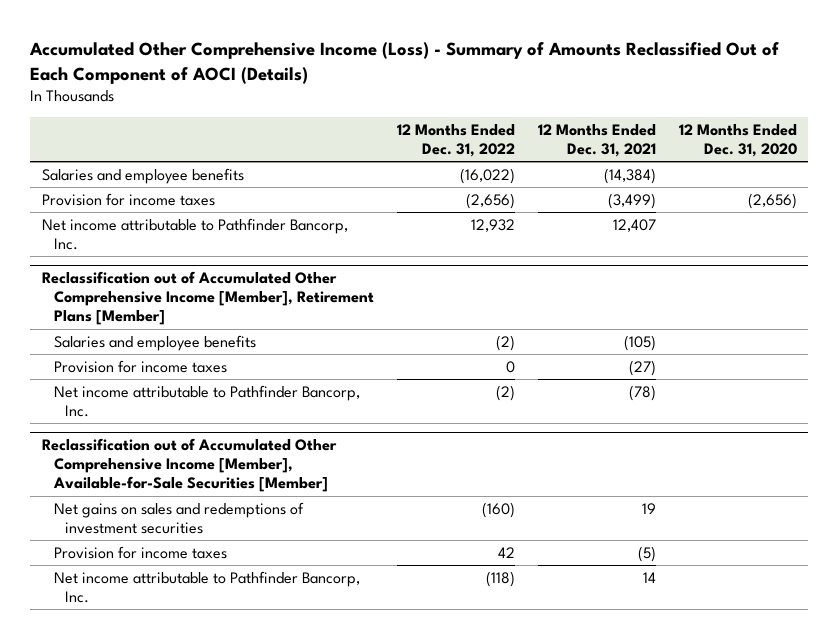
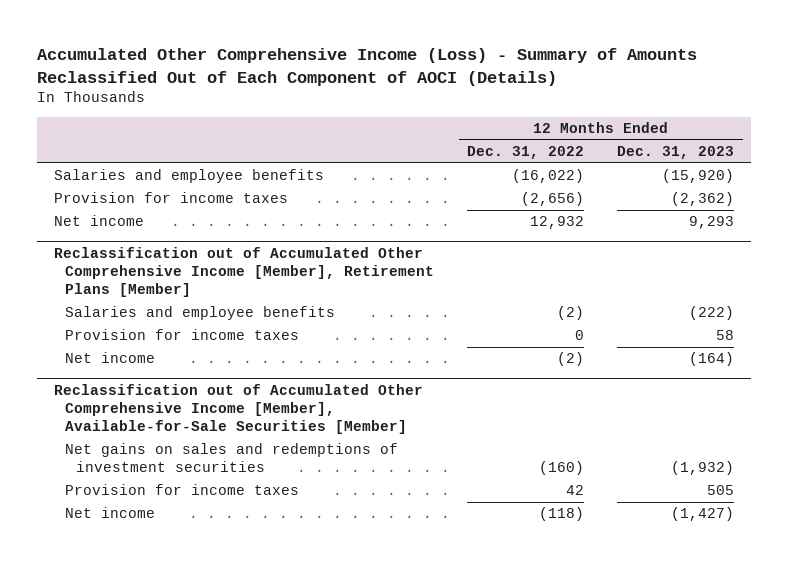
- | 12 Months Ended Dec. 31, 2022 | 12 Months Ended Dec. 31, 2021 | 12 Months Ended Dec. 31, 2020
+ | 12 Months Ended Dec. 31, 2022 | 12 Months Ended Dec. 31, 2023
- Net income attributable to Pathfinder Bancorp, Inc. | 12,932 | 12,407 |
+ Net income | 12,932 | 9,293
@ Reclassification out of Accumulated Other Comprehensive Income [Member], Retirement Plans [Member]
- Net income attributable to Pathfinder Bancorp, Inc. | (2) | (78) |
+ Net income | (2) | (164)
@ Reclassification out of Accumulated Other Comprehensive Income [Member], Available-for-Sale Securities [Member]
- Net income attributable to Pathfinder Bancorp, Inc. | (118) | 14 |
+ Net income | (118) | (1,427)

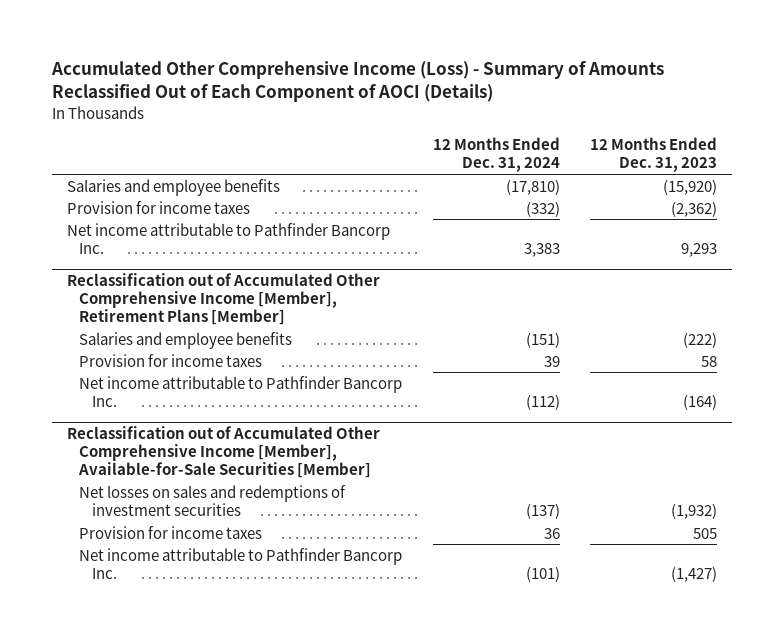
- | 12 Months Ended Dec. 31, 2022 | 12 Months Ended Dec. 31, 2023
+ | 12 Months Ended Dec. 31, 2024 | 12 Months Ended Dec. 31, 2023
- Net income | 12,932 | 9,293
+ Net income attributable to Pathfinder Bancorp Inc. | 3,383 | 9,293
@ Reclassification out of Accumulated Other Comprehensive Income [Member], Retirement Plans [Member]
- Net income | (2) | (164)
+ Net income attributable to Pathfinder Bancorp Inc. | (112) | (164)
@ Reclassification out of Accumulated Other Comprehensive Income [Member], Available-for-Sale Securities [Member]
- Net gains on sales and redemptions of investment securities | (160) | (1,932)
+ Net losses on sales and redemptions of investment securities | (137) | (1,932)
- Net income | (118) | (1,427)
+ Net income attributable to Pathfinder Bancorp Inc. | (101) | (1,427)

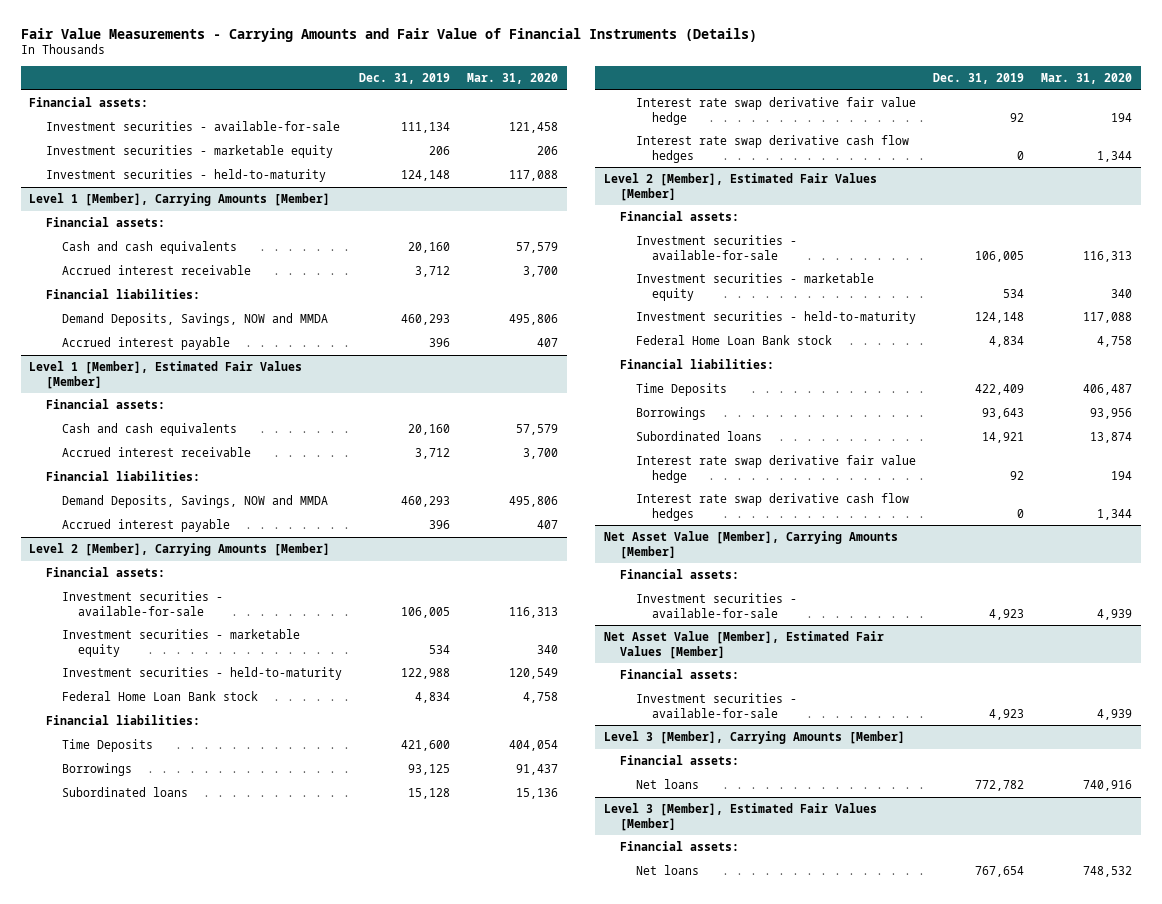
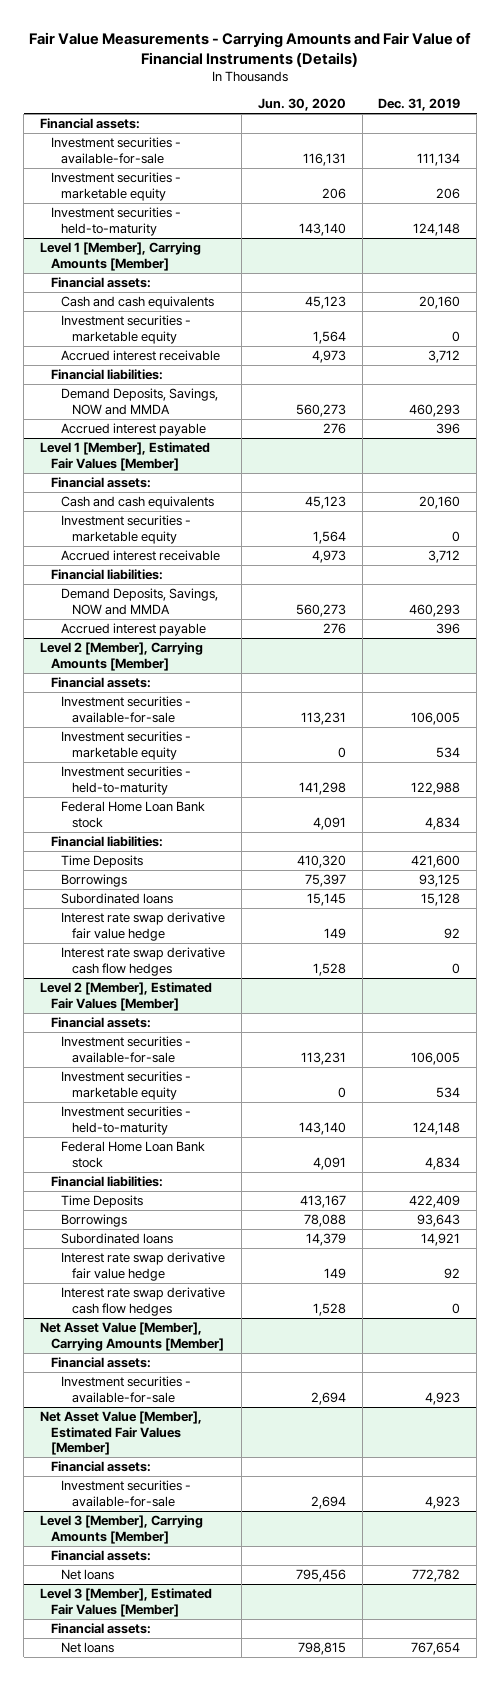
- | Dec. 31, 2019 | Mar. 31, 2020
+ | Jun. 30, 2020 | Dec. 31, 2019
@ Level 1 [Member], Carrying Amounts [Member]
+ Investment securities - marketable equity | 1,564 | 0
@ Level 1 [Member], Estimated Fair Values [Member]
+ Investment securities - marketable equity | 1,564 | 0

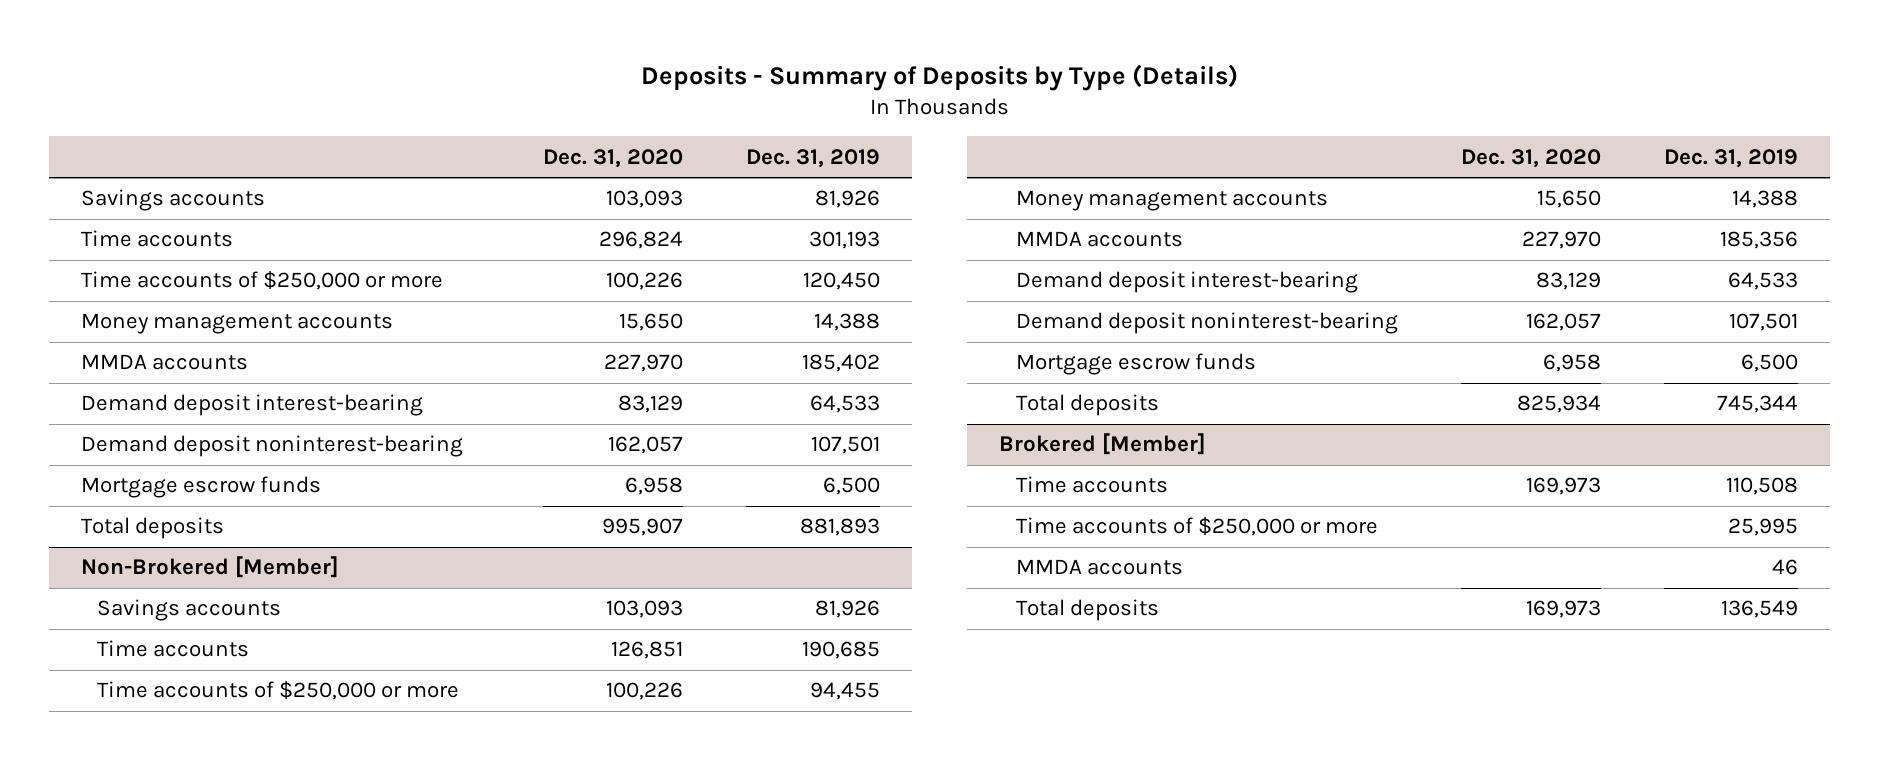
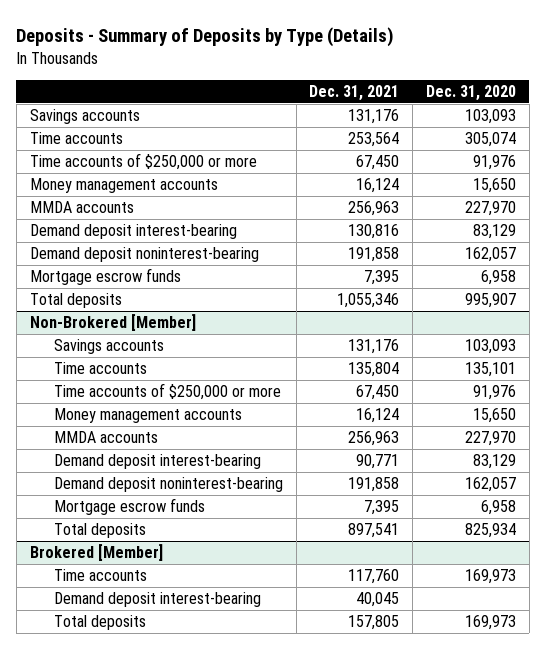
- | Dec. 31, 2020 | Dec. 31, 2019
+ | Dec. 31, 2021 | Dec. 31, 2020
- Time accounts | 296,824 | 301,193
- Time accounts of $250,000 or more | 100,226 | 120,450
+ Time accounts | 253,564 | 305,074
+ Time accounts of $250,000 or more | 67,450 | 91,976
@ Non-Brokered [Member]
- Time accounts | 126,851 | 190,685
- Time accounts of $250,000 or more | 100,226 | 94,455
+ Time accounts | 135,804 | 135,101
+ Time accounts of $250,000 or more | 67,450 | 91,976
@ Brokered [Member]
- Time accounts of $250,000 or more | | 25,995
- MMDA accounts | | 46
+ Demand deposit interest-bearing | 40,045 |

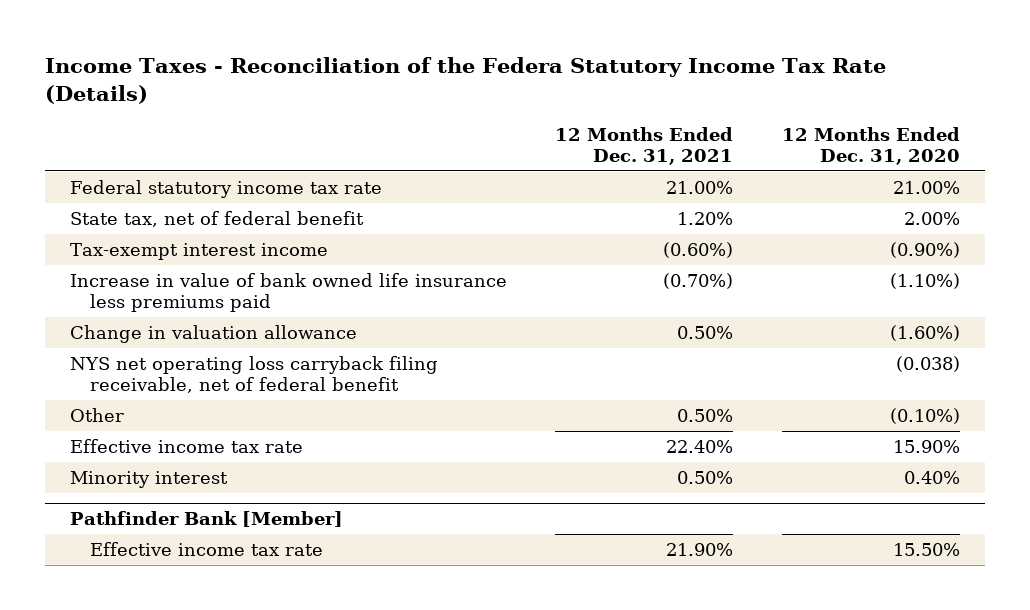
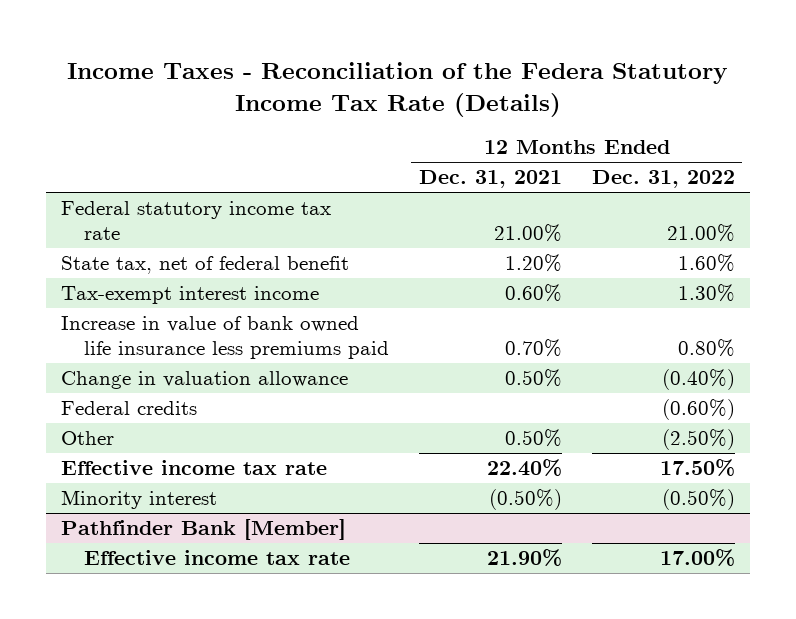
- | 12 Months Ended Dec. 31, 2021 | 12 Months Ended Dec. 31, 2020
+ | 12 Months Ended Dec. 31, 2021 | 12 Months Ended Dec. 31, 2022
- Tax-exempt interest income | (0.60%) | (0.90%)
- Increase in value of bank owned life insurance less premiums paid | (0.70%) | (1.10%)
+ Tax-exempt interest income | 0.60% | 1.30%
+ Increase in value of bank owned life insurance less premiums paid | 0.70% | 0.80%
- NYS net operating loss carryback filing receivable, net of federal benefit | | (0.038)
+ Federal credits | | (0.60%)
- Minority interest | 0.50% | 0.40%
+ Minority interest | (0.50%) | (0.50%)

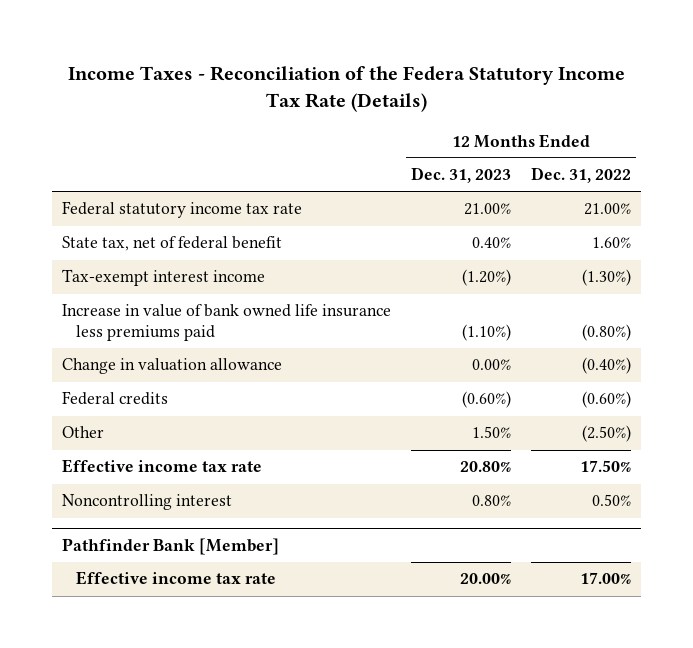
- | 12 Months Ended Dec. 31, 2021 | 12 Months Ended Dec. 31, 2022
+ | 12 Months Ended Dec. 31, 2023 | 12 Months Ended Dec. 31, 2022
- Tax-exempt interest income | 0.60% | 1.30%
- Increase in value of bank owned life insurance less premiums paid | 0.70% | 0.80%
+ Tax-exempt interest income | (1.20%) | (1.30%)
+ Increase in value of bank owned life insurance less premiums paid | (1.10%) | (0.80%)
- Minority interest | (0.50%) | (0.50%)
+ Noncontrolling interest | 0.80% | 0.50%

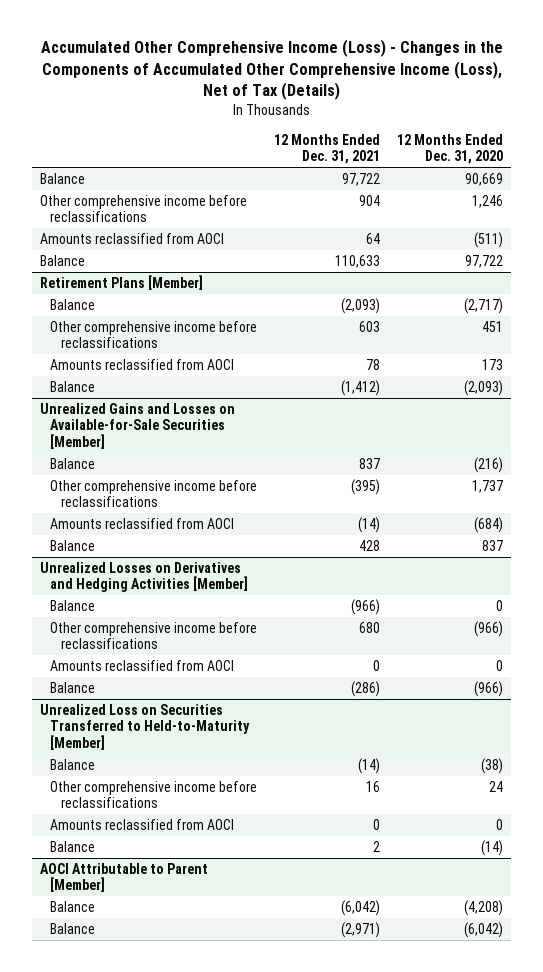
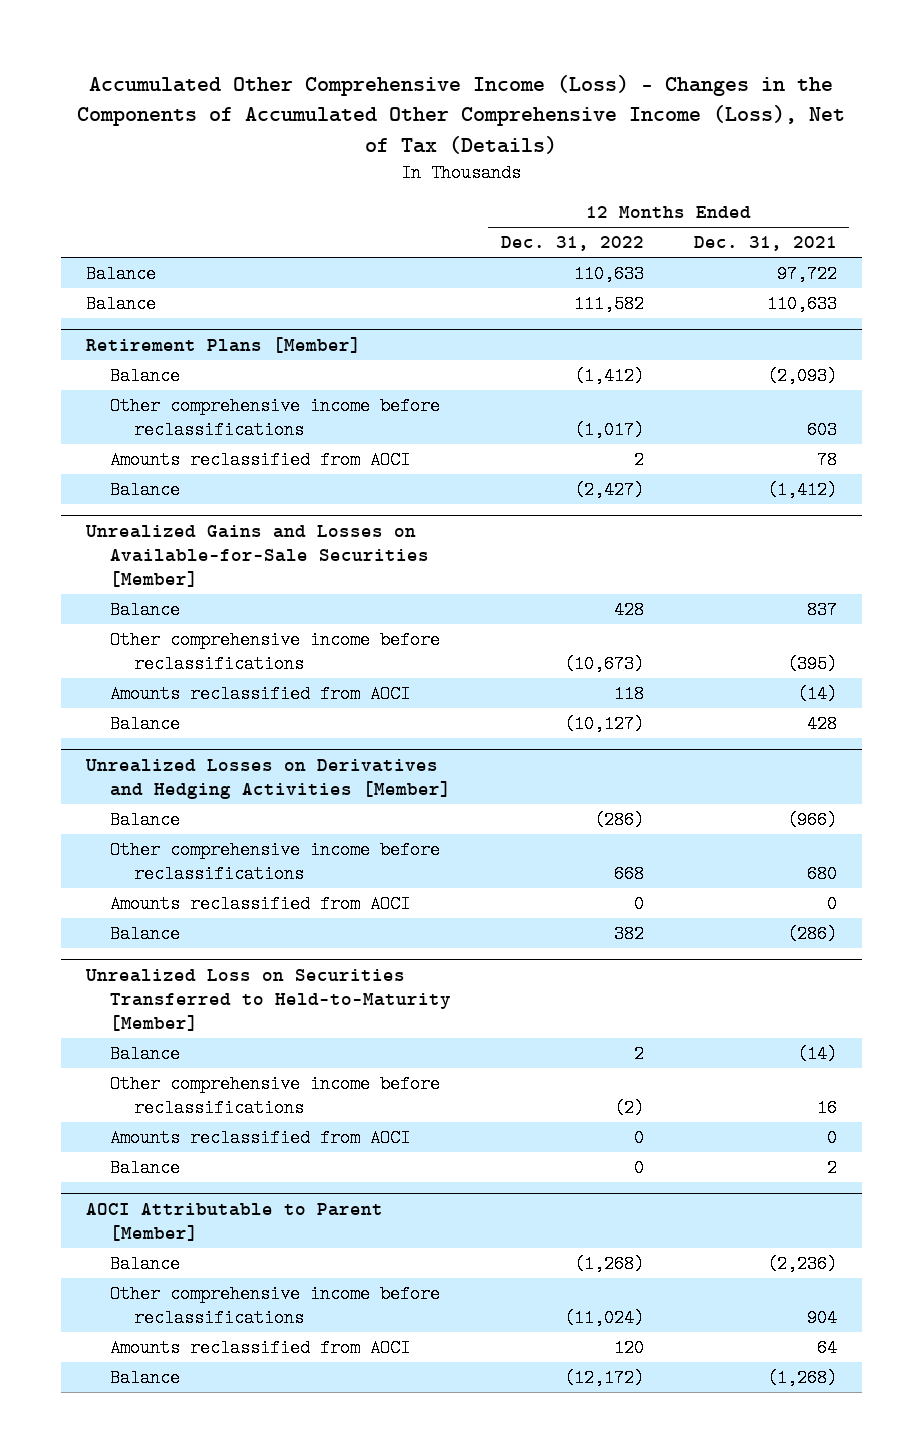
- | 12 Months Ended Dec. 31, 2021 | 12 Months Ended Dec. 31, 2020
+ | 12 Months Ended Dec. 31, 2022 | 12 Months Ended Dec. 31, 2021
- Other comprehensive income before reclassifications | 904 | 1,246
- Amounts reclassified from AOCI | 64 | (511)
@ AOCI Attributable to Parent [Member]
- Balance | (6,042) | (4,208)
- Balance | (2,971) | (6,042)
+ Balance | (1,268) | (2,236)
+ Other comprehensive income before reclassifications | (11,024) | 904
+ Amounts reclassified from AOCI | 120 | 64
+ Balance | (12,172) | (1,268)

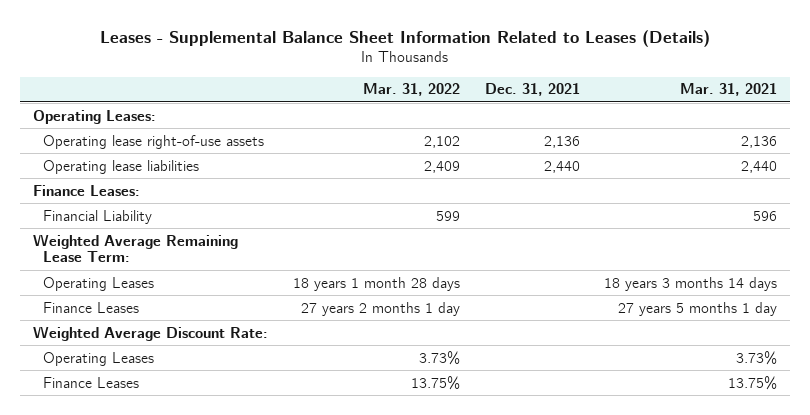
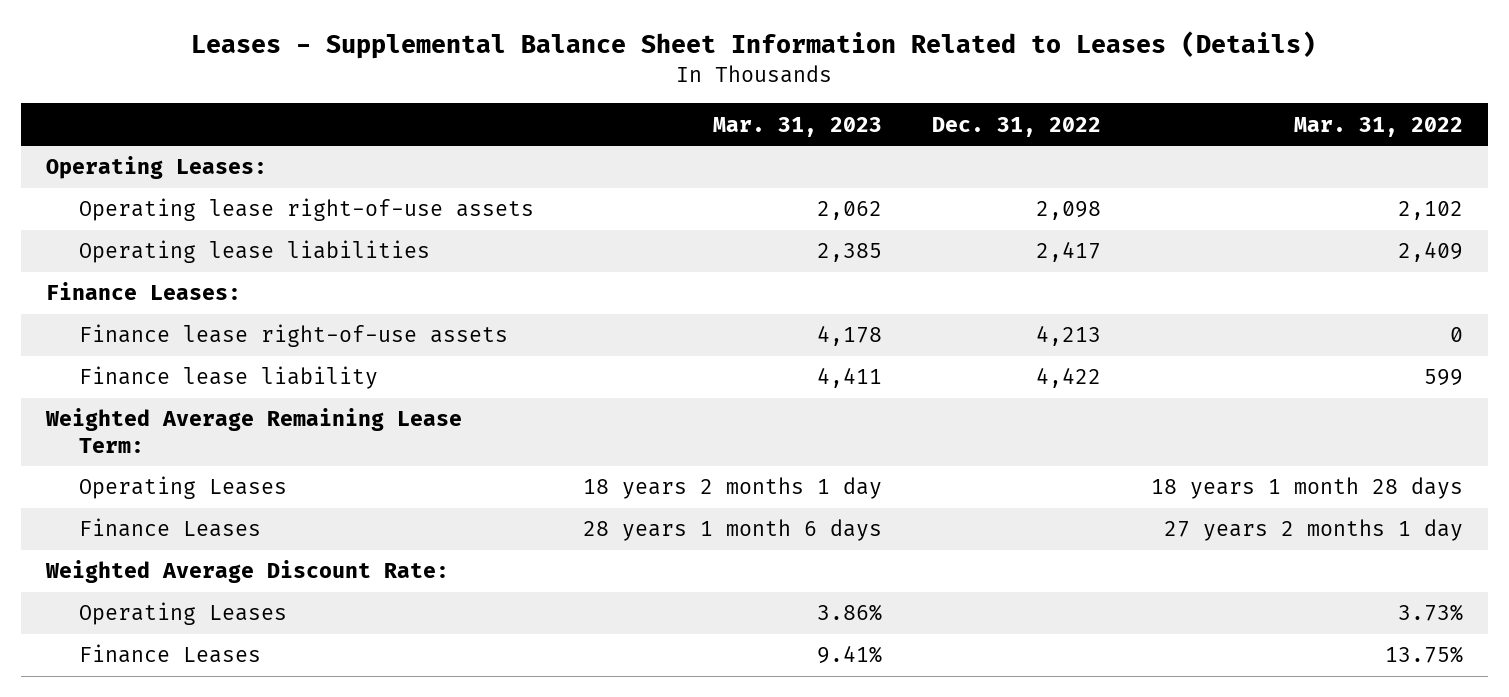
- | Mar. 31, 2022 | Dec. 31, 2021 | Mar. 31, 2021
+ | Mar. 31, 2023 | Dec. 31, 2022 | Mar. 31, 2022
- Financial Liability | 599 | | 596
+ Finance lease right-of-use assets | 4,178 | 4,213 | 0
+ Finance lease liability | 4,411 | 4,422 | 599

